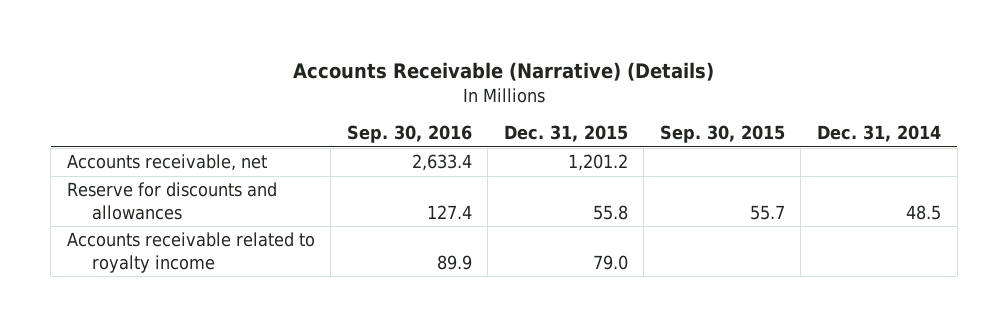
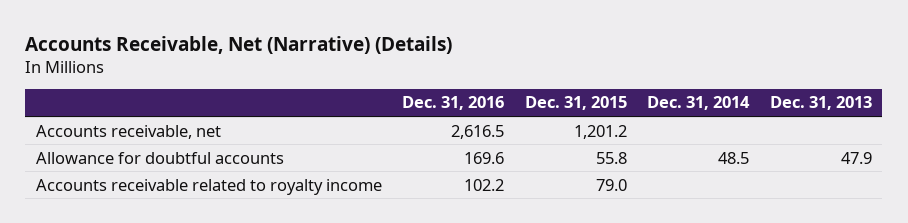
- Accounts Receivable (Narrative) (Details)
+ Accounts Receivable, Net (Narrative) (Details)
- | Sep. 30, 2016 | Dec. 31, 2015 | Sep. 30, 2015 | Dec. 31, 2014
+ | Dec. 31, 2016 | Dec. 31, 2015 | Dec. 31, 2014 | Dec. 31, 2013
- Reserve for discounts and allowances | 127.4 | 55.8 | 55.7 | 48.5
+ Allowance for doubtful accounts | 169.6 | 55.8 | 48.5 | 47.9

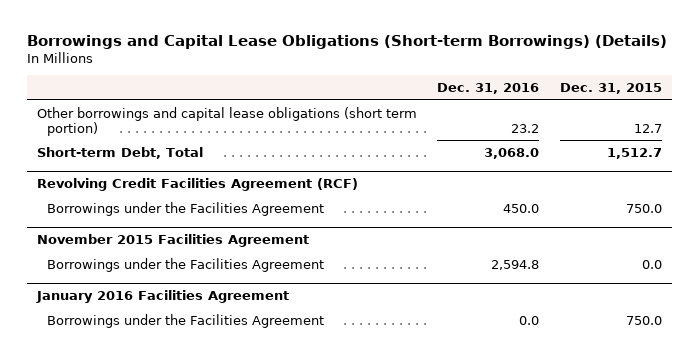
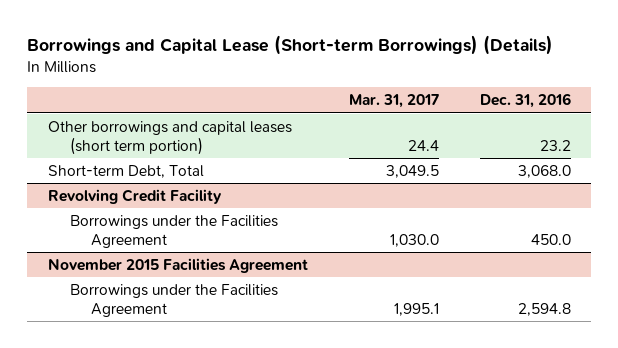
- Borrowings and Capital Lease Obligations (Short-term Borrowings) (Details)
+ Borrowings and Capital Lease (Short-term Borrowings) (Details)
- | Dec. 31, 2016 | Dec. 31, 2015
+ | Mar. 31, 2017 | Dec. 31, 2016
- Other borrowings and capital lease obligations (short term portion) | 23.2 | 12.7
+ Other borrowings and capital leases (short term portion) | 24.4 | 23.2
- Revolving Credit Facilities Agreement (RCF)
+ Revolving Credit Facility
- January 2016 Facilities Agreement
- Borrowings under the Facilities Agreement | 0.0 | 750.0

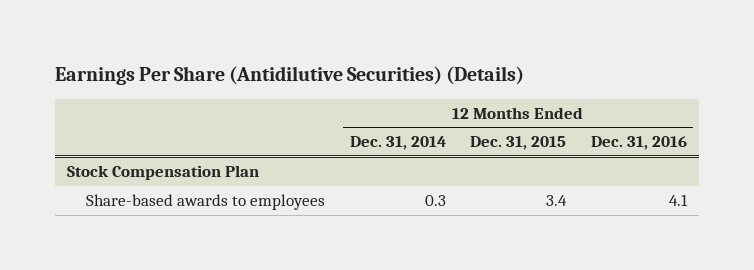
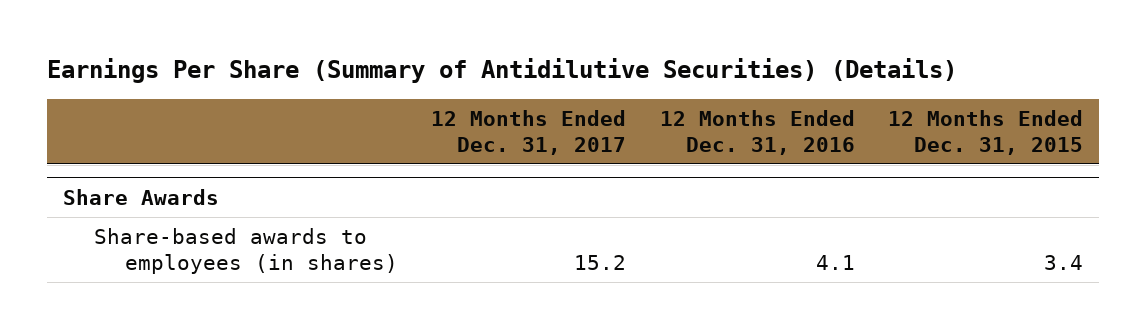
- Earnings Per Share (Antidilutive Securities) (Details)
+ Earnings Per Share (Summary of Antidilutive Securities) (Details)
- | 12 Months Ended Dec. 31, 2014 | 12 Months Ended Dec. 31, 2015 | 12 Months Ended Dec. 31, 2016
+ | 12 Months Ended Dec. 31, 2017 | 12 Months Ended Dec. 31, 2016 | 12 Months Ended Dec. 31, 2015
- Stock Compensation Plan
- Share-based awards to employees | 0.3 | 3.4 | 4.1
+ Share Awards
+ Share-based awards to employees (in shares) | 15.2 | 4.1 | 3.4

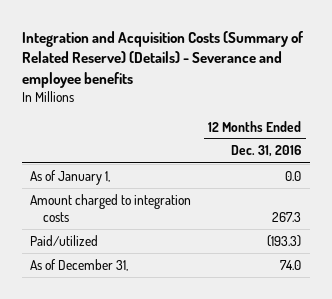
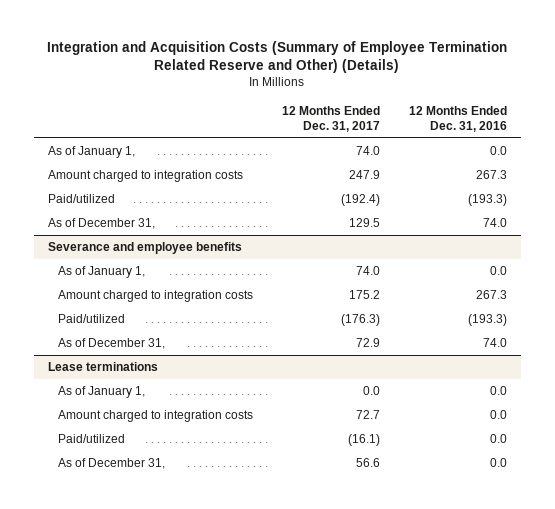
- Integration and Acquisition Costs (Summary of Related Reserve) (Details) - Severance and employee benefits
+ Integration and Acquisition Costs (Summary of Employee Termination Related Reserve and Other) (Details)
- | 12 Months Ended Dec. 31, 2016
+ | 12 Months Ended Dec. 31, 2017 | 12 Months Ended Dec. 31, 2016
+ Severance and employee benefits
+ As of January 1, | 74.0 | 0.0
+ Amount charged to integration costs | 175.2 | 267.3
+ Paid/utilized | (176.3) | (193.3)
+ As of December 31, | 72.9 | 74.0
+ Lease terminations
+ As of January 1, | 0.0 | 0.0
+ Amount charged to integration costs | 72.7 | 0.0
+ Paid/utilized | (16.1) | 0.0
+ As of December 31, | 56.6 | 0.0

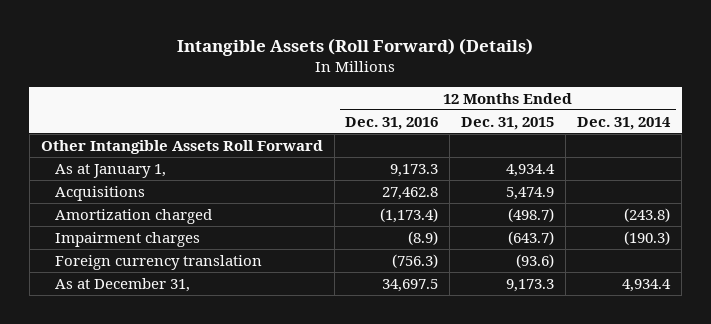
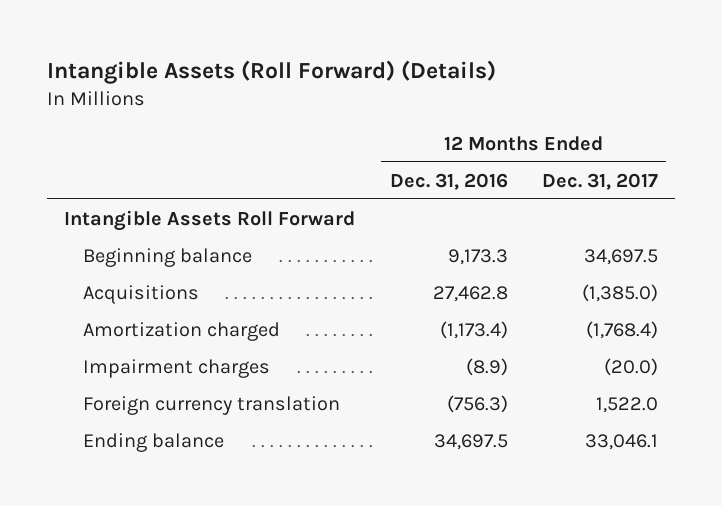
- | 12 Months Ended Dec. 31, 2016 | 12 Months Ended Dec. 31, 2015 | 12 Months Ended Dec. 31, 2014
+ | 12 Months Ended Dec. 31, 2016 | 12 Months Ended Dec. 31, 2017
- Other Intangible Assets Roll Forward
- As at January 1, | 9,173.3 | 4,934.4 |
+ Intangible Assets Roll Forward
+ Beginning balance | 9,173.3 | 34,697.5
- As at December 31, | 34,697.5 | 9,173.3 | 4,934.4
+ Ending balance | 34,697.5 | 33,046.1

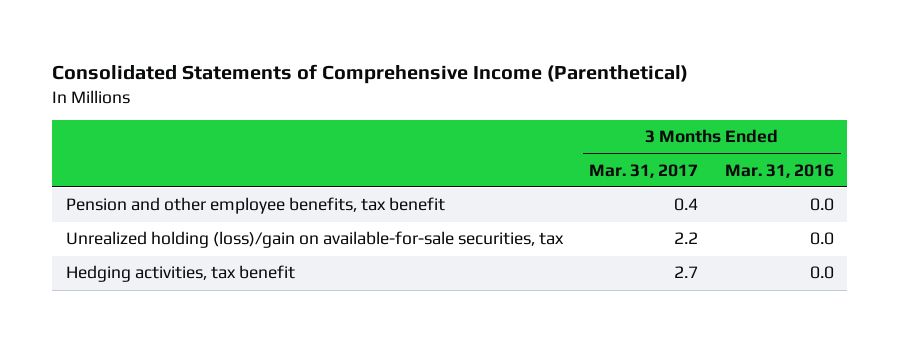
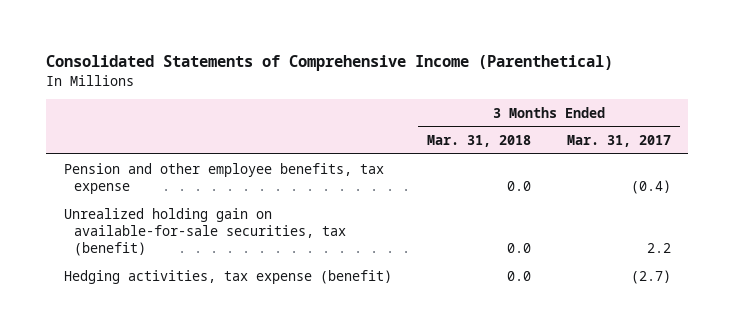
- | 3 Months Ended Mar. 31, 2017 | 3 Months Ended Mar. 31, 2016
+ | 3 Months Ended Mar. 31, 2018 | 3 Months Ended Mar. 31, 2017
- Pension and other employee benefits, tax benefit | 0.4 | 0.0
- Unrealized holding (loss)/gain on available-for-sale securities, tax | 2.2 | 0.0
- Hedging activities, tax benefit | 2.7 | 0.0
+ Pension and other employee benefits, tax expense | 0.0 | (0.4)
+ Unrealized holding gain on available-for-sale securities, tax (benefit) | 0.0 | 2.2
+ Hedging activities, tax expense (benefit) | 0.0 | (2.7)

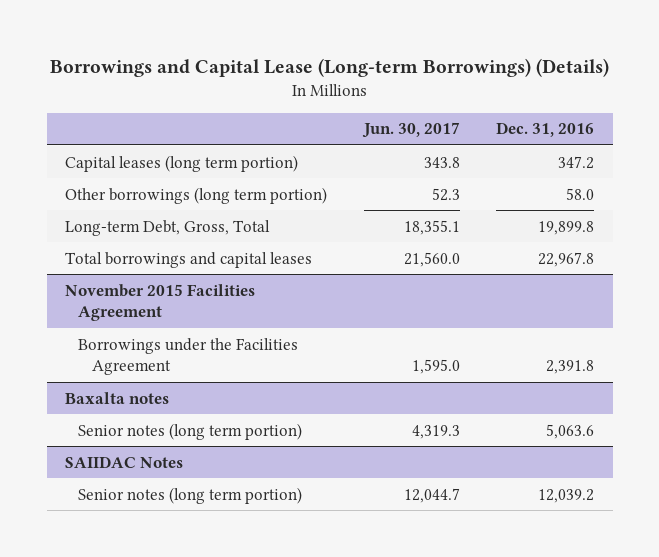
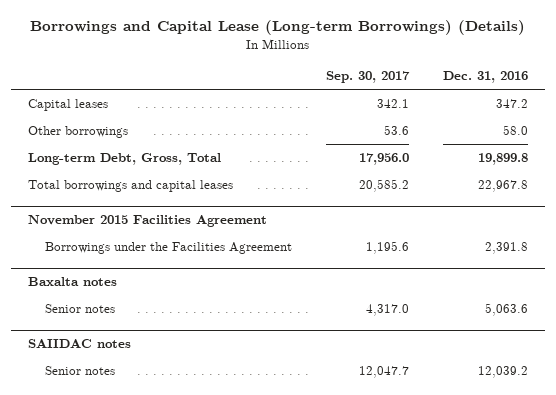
- | Jun. 30, 2017 | Dec. 31, 2016
+ | Sep. 30, 2017 | Dec. 31, 2016
- Capital leases (long term portion) | 343.8 | 347.2
- Other borrowings (long term portion) | 52.3 | 58.0
+ Capital leases | 342.1 | 347.2
+ Other borrowings | 53.6 | 58.0
@ Baxalta notes
- Senior notes (long term portion) | 4,319.3 | 5,063.6
- SAIIDAC Notes
- Senior notes (long term portion) | 12,044.7 | 12,039.2
@ Baxalta notes
+ Senior notes | 4,317.0 | 5,063.6
+ SAIIDAC notes
+ Senior notes | 12,047.7 | 12,039.2

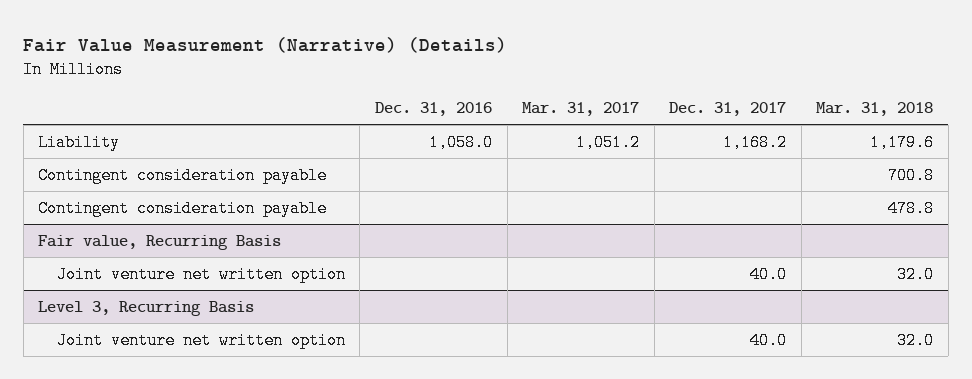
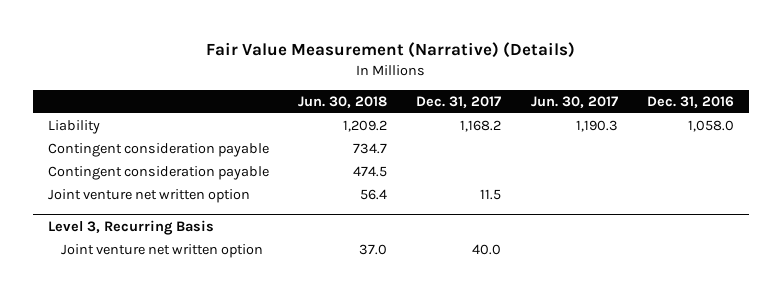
- | Dec. 31, 2016 | Mar. 31, 2017 | Dec. 31, 2017 | Mar. 31, 2018
+ | Jun. 30, 2018 | Dec. 31, 2017 | Jun. 30, 2017 | Dec. 31, 2016
- Fair value, Recurring Basis
- Joint venture net written option | | | 40.0 | 32.0
+ Joint venture net written option | 56.4 | 11.5 | |

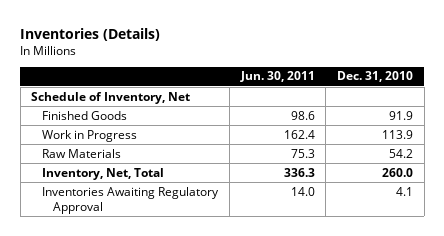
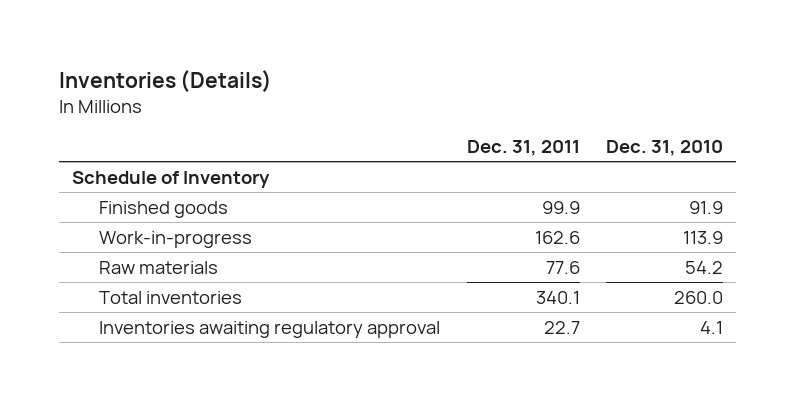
- | Jun. 30, 2011 | Dec. 31, 2010
+ | Dec. 31, 2011 | Dec. 31, 2010
- Schedule of Inventory, Net
- Finished Goods | 98.6 | 91.9
- Work in Progress | 162.4 | 113.9
- Raw Materials | 75.3 | 54.2
- Inventory, Net, Total | 336.3 | 260.0
- Inventories Awaiting Regulatory Approval | 14.0 | 4.1
+ Schedule of Inventory
+ Finished goods | 99.9 | 91.9
+ Work-in-progress | 162.6 | 113.9
+ Raw materials | 77.6 | 54.2
+ Total inventories | 340.1 | 260.0
+ Inventories awaiting regulatory approval | 22.7 | 4.1

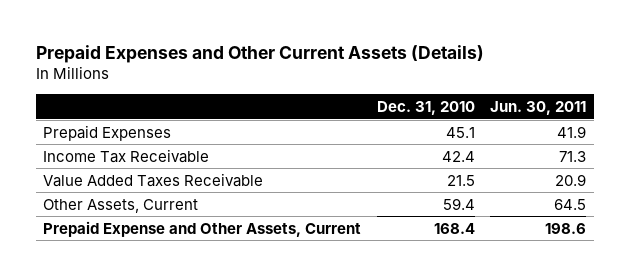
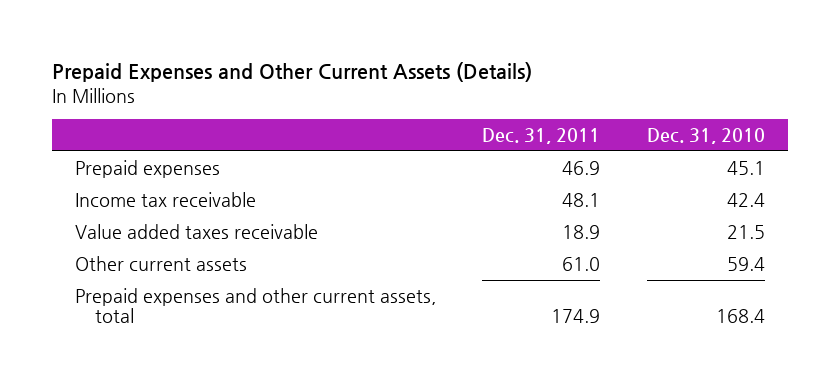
- | Dec. 31, 2010 | Jun. 30, 2011
+ | Dec. 31, 2011 | Dec. 31, 2010
- Prepaid Expenses | 45.1 | 41.9
- Income Tax Receivable | 42.4 | 71.3
- Value Added Taxes Receivable | 21.5 | 20.9
- Other Assets, Current | 59.4 | 64.5
- Prepaid Expense and Other Assets, Current | 168.4 | 198.6
+ Prepaid expenses | 46.9 | 45.1
+ Income tax receivable | 48.1 | 42.4
+ Value added taxes receivable | 18.9 | 21.5
+ Other current assets | 61.0 | 59.4
+ Prepaid expenses and other current assets, total | 174.9 | 168.4

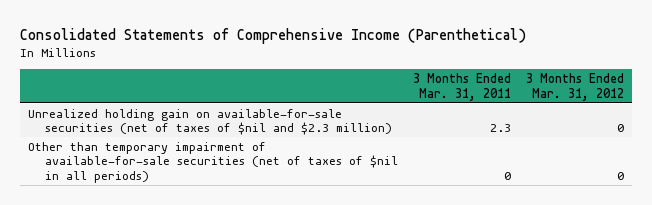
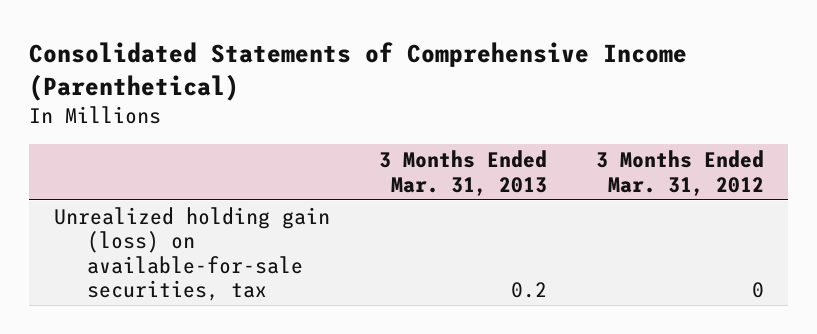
- | 3 Months Ended Mar. 31, 2011 | 3 Months Ended Mar. 31, 2012
+ | 3 Months Ended Mar. 31, 2013 | 3 Months Ended Mar. 31, 2012
- Unrealized holding gain on available-for-sale securities (net of taxes of $nil and $2.3 million) | 2.3 | 0
- Other than temporary impairment of available-for-sale securities (net of taxes of $nil in all periods) | 0 | 0
+ Unrealized holding gain (loss) on available-for-sale securities, tax | 0.2 | 0

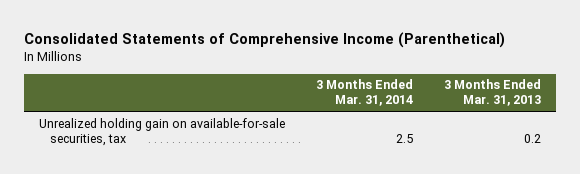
- | 3 Months Ended Mar. 31, 2013 | 3 Months Ended Mar. 31, 2012
+ | 3 Months Ended Mar. 31, 2014 | 3 Months Ended Mar. 31, 2013
- Unrealized holding gain (loss) on available-for-sale securities, tax | 0.2 | 0
+ Unrealized holding gain on available-for-sale securities, tax | 2.5 | 0.2

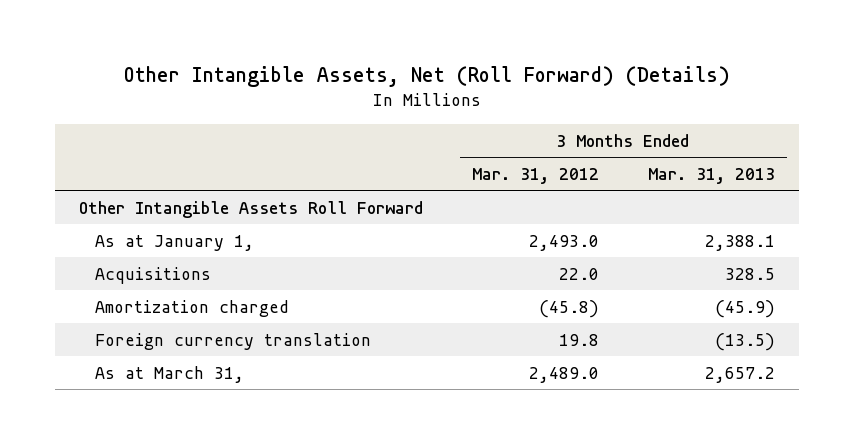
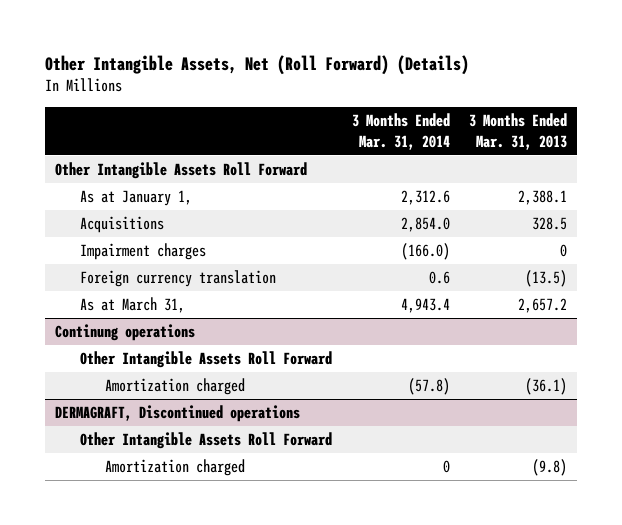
- | 3 Months Ended Mar. 31, 2012 | 3 Months Ended Mar. 31, 2013
+ | 3 Months Ended Mar. 31, 2014 | 3 Months Ended Mar. 31, 2013
- Amortization charged | (45.8) | (45.9)
+ Impairment charges | (166.0) | 0
+ Continung operations
+ Other Intangible Assets Roll Forward
+ Amortization charged | (57.8) | (36.1)
+ DERMAGRAFT, Discontinued operations
+ Other Intangible Assets Roll Forward
+ Amortization charged | 0 | (9.8)

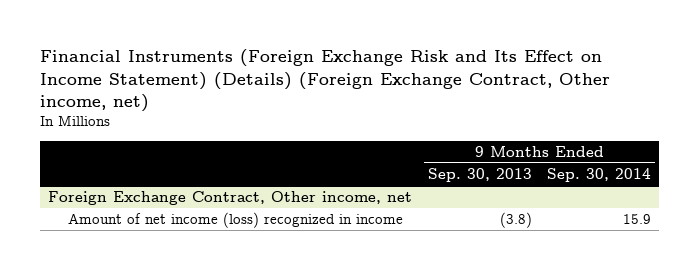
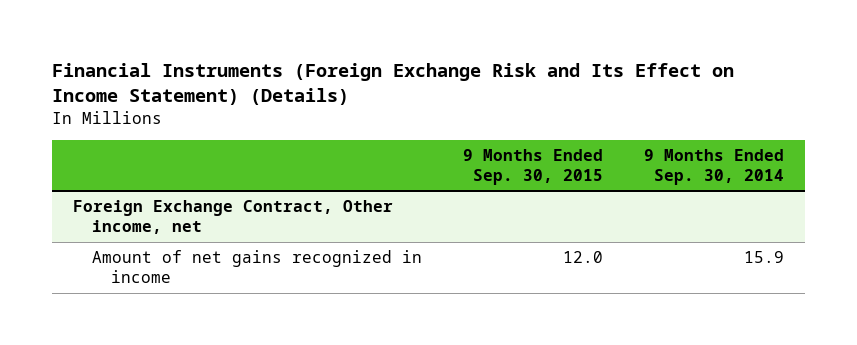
- Financial Instruments (Foreign Exchange Risk and Its Effect on Income Statement) (Details) (Foreign Exchange Contract, Other income, net)
+ Financial Instruments (Foreign Exchange Risk and Its Effect on Income Statement) (Details)
- | 9 Months Ended Sep. 30, 2013 | 9 Months Ended Sep. 30, 2014
+ | 9 Months Ended Sep. 30, 2015 | 9 Months Ended Sep. 30, 2014
@ Foreign Exchange Contract, Other income, net
- Amount of net income (loss) recognized in income | (3.8) | 15.9
+ Amount of net gains recognized in income | 12.0 | 15.9

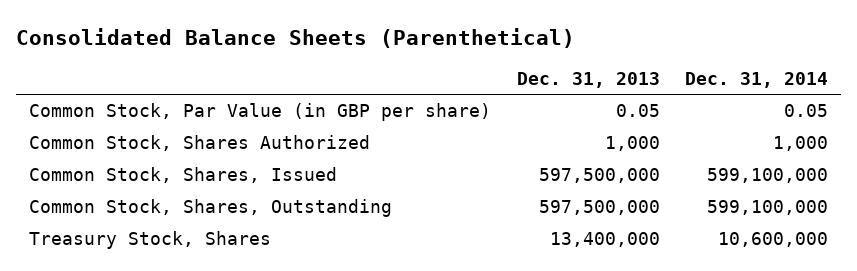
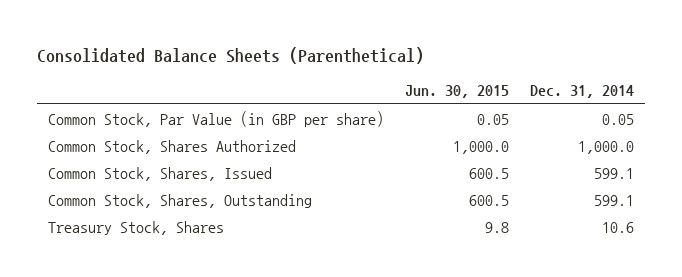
- | Dec. 31, 2013 | Dec. 31, 2014
+ | Jun. 30, 2015 | Dec. 31, 2014
- Common Stock, Shares Authorized | 1,000 | 1,000
- Common Stock, Shares, Issued | 597,500,000 | 599,100,000
- Common Stock, Shares, Outstanding | 597,500,000 | 599,100,000
- Treasury Stock, Shares | 13,400,000 | 10,600,000
+ Common Stock, Shares Authorized | 1,000.0 | 1,000.0
+ Common Stock, Shares, Issued | 600.5 | 599.1
+ Common Stock, Shares, Outstanding | 600.5 | 599.1
+ Treasury Stock, Shares | 9.8 | 10.6

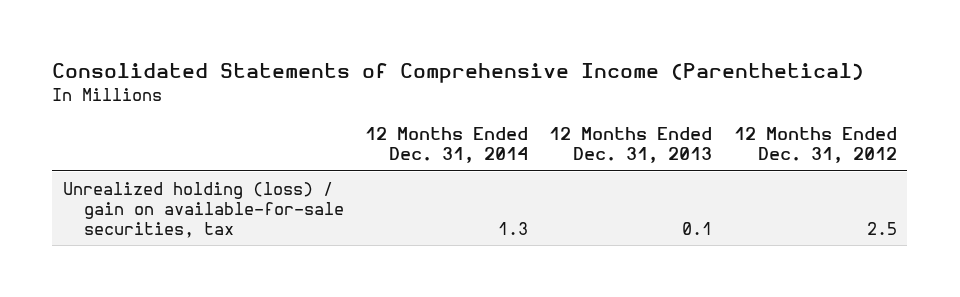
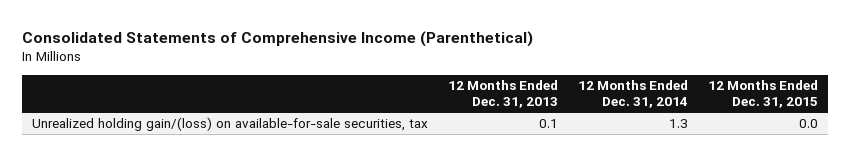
- | 12 Months Ended Dec. 31, 2014 | 12 Months Ended Dec. 31, 2013 | 12 Months Ended Dec. 31, 2012
+ | 12 Months Ended Dec. 31, 2013 | 12 Months Ended Dec. 31, 2014 | 12 Months Ended Dec. 31, 2015
- Unrealized holding (loss) / gain on available-for-sale securities, tax | 1.3 | 0.1 | 2.5
+ Unrealized holding gain/(loss) on available-for-sale securities, tax | 0.1 | 1.3 | 0.0

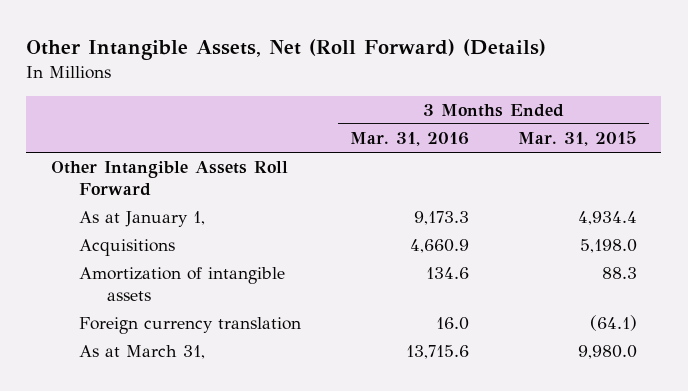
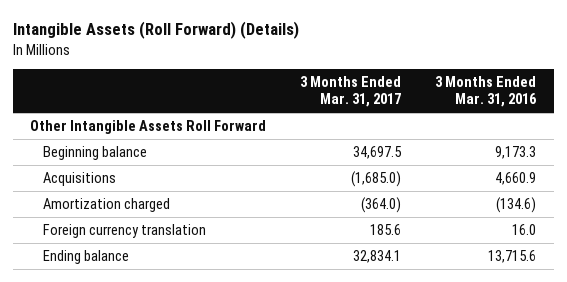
- Other Intangible Assets, Net (Roll Forward) (Details)
+ Intangible Assets (Roll Forward) (Details)
- | 3 Months Ended Mar. 31, 2016 | 3 Months Ended Mar. 31, 2015
+ | 3 Months Ended Mar. 31, 2017 | 3 Months Ended Mar. 31, 2016
- As at January 1, | 9,173.3 | 4,934.4
+ Beginning balance | 34,697.5 | 9,173.3
- Amortization of intangible assets | 134.6 | 88.3
+ Amortization charged | (364.0) | (134.6)
- As at March 31, | 13,715.6 | 9,980.0
+ Ending balance | 32,834.1 | 13,715.6

